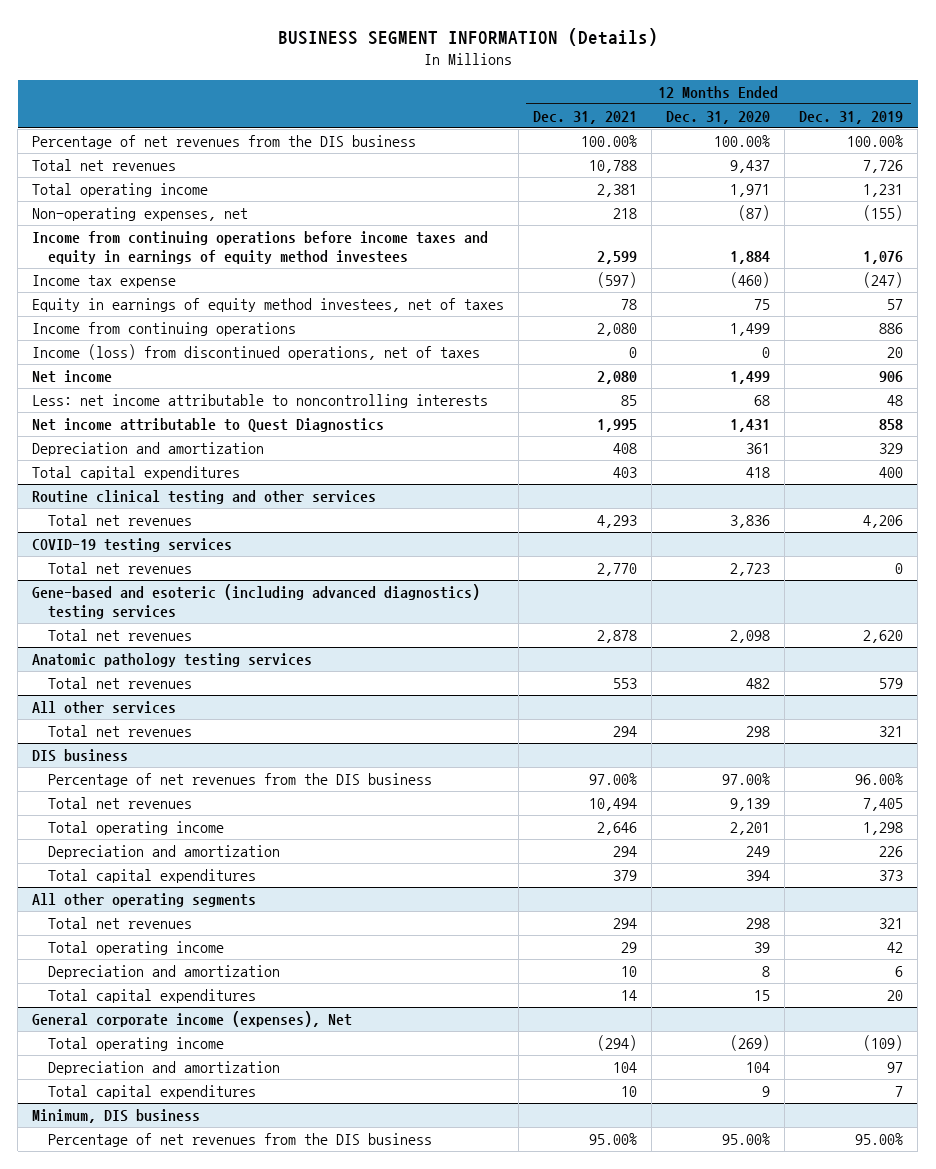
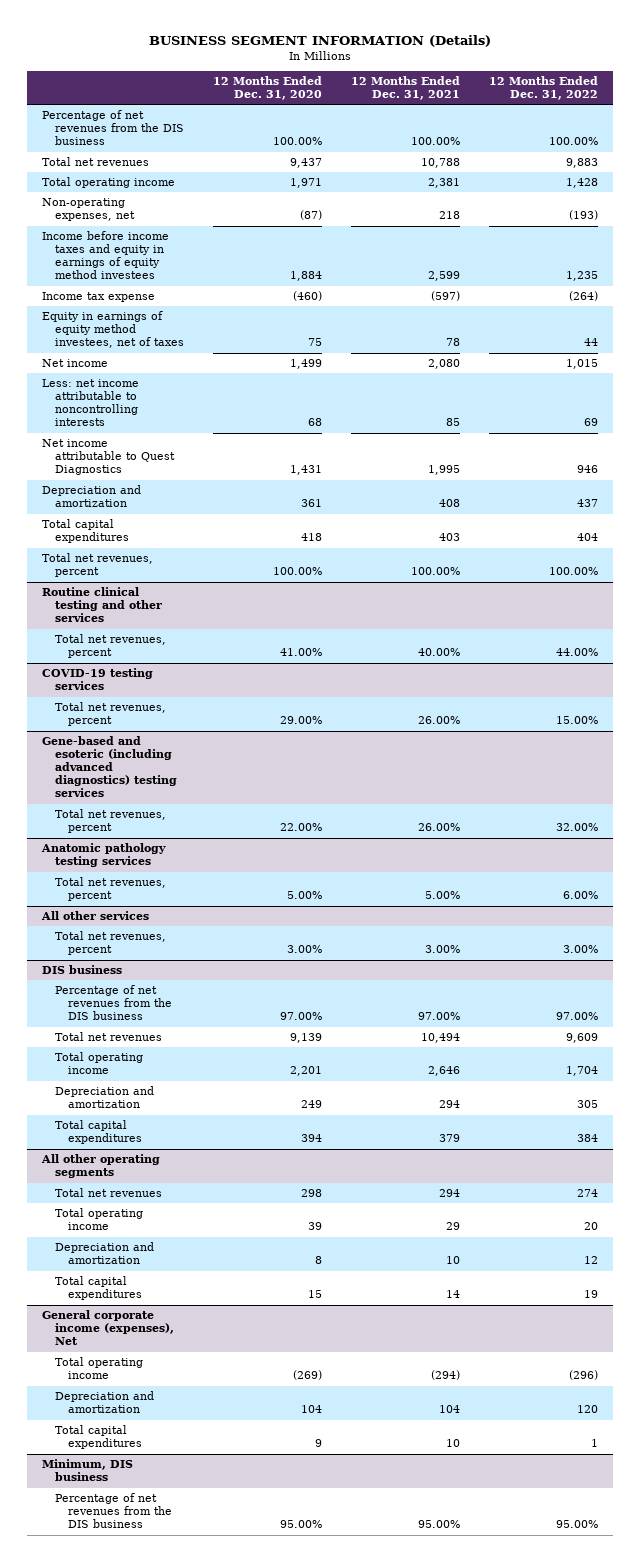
- | 12 Months Ended Dec. 31, 2021 | 12 Months Ended Dec. 31, 2020 | 12 Months Ended Dec. 31, 2019
+ | 12 Months Ended Dec. 31, 2020 | 12 Months Ended Dec. 31, 2021 | 12 Months Ended Dec. 31, 2022
- Income from continuing operations before income taxes and equity in earnings of equity method investees | 2,599 | 1,884 | 1,076
+ Income before income taxes and equity in earnings of equity method investees | 1,884 | 2,599 | 1,235
- Income from continuing operations | 2,080 | 1,499 | 886
- Income (loss) from discontinued operations, net of taxes | 0 | 0 | 20
+ Total net revenues, percent | 100.00% | 100.00% | 100.00%
@ Routine clinical testing and other services
- Total net revenues | 4,293 | 3,836 | 4,206
+ Total net revenues, percent | 41.00% | 40.00% | 44.00%
@ COVID-19 testing services
- Total net revenues | 2,770 | 2,723 | 0
+ Total net revenues, percent | 29.00% | 26.00% | 15.00%
@ Gene-based and esoteric (including advanced diagnostics) testing services
- Total net revenues | 2,878 | 2,098 | 2,620
+ Total net revenues, percent | 22.00% | 26.00% | 32.00%
@ Anatomic pathology testing services
- Total net revenues | 553 | 482 | 579
+ Total net revenues, percent | 5.00% | 5.00% | 6.00%
@ All other services
- Total net revenues | 294 | 298 | 321
+ Total net revenues, percent | 3.00% | 3.00% | 3.00%

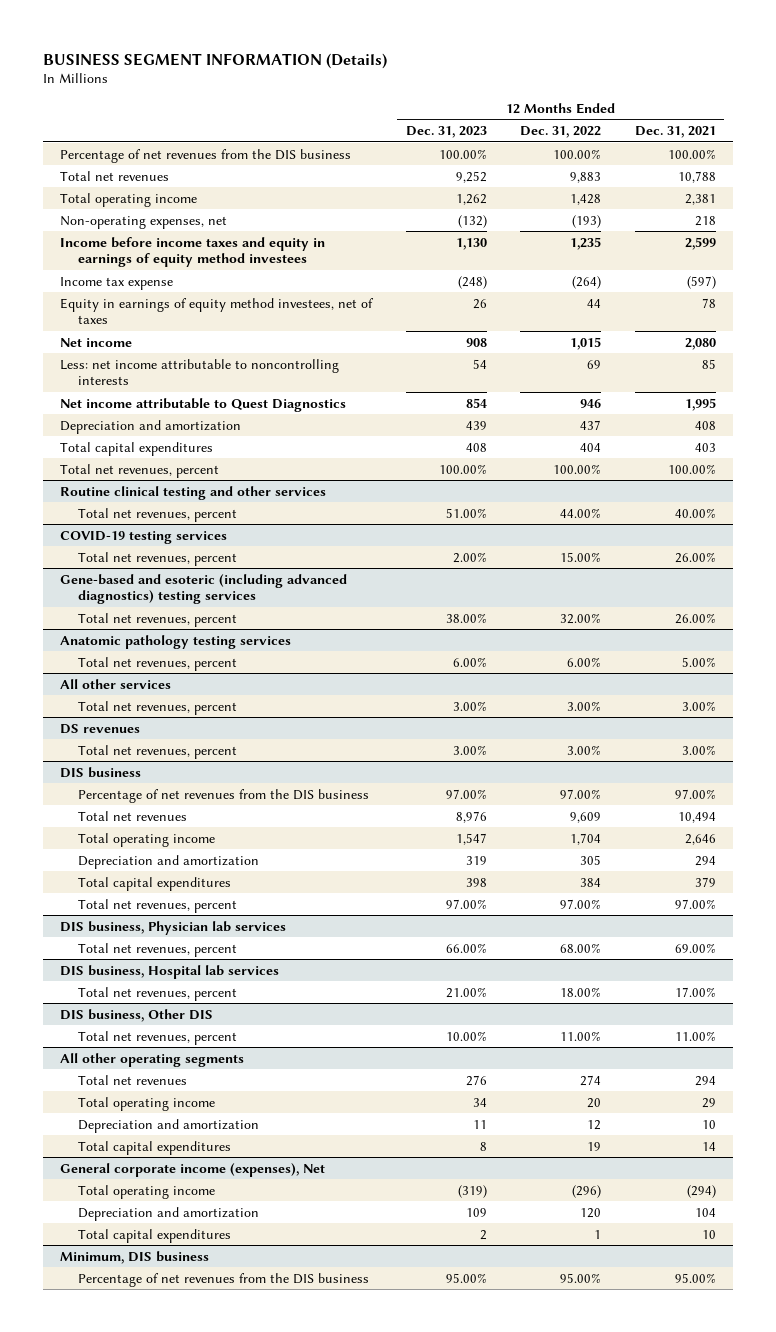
- | 12 Months Ended Dec. 31, 2020 | 12 Months Ended Dec. 31, 2021 | 12 Months Ended Dec. 31, 2022
+ | 12 Months Ended Dec. 31, 2023 | 12 Months Ended Dec. 31, 2022 | 12 Months Ended Dec. 31, 2021
+ DS revenues
+ Total net revenues, percent | 3.00% | 3.00% | 3.00%
@ DIS business
+ Total net revenues, percent | 97.00% | 97.00% | 97.00%
+ DIS business, Physician lab services
+ Total net revenues, percent | 66.00% | 68.00% | 69.00%
+ DIS business, Hospital lab services
+ Total net revenues, percent | 21.00% | 18.00% | 17.00%
+ DIS business, Other DIS
+ Total net revenues, percent | 10.00% | 11.00% | 11.00%

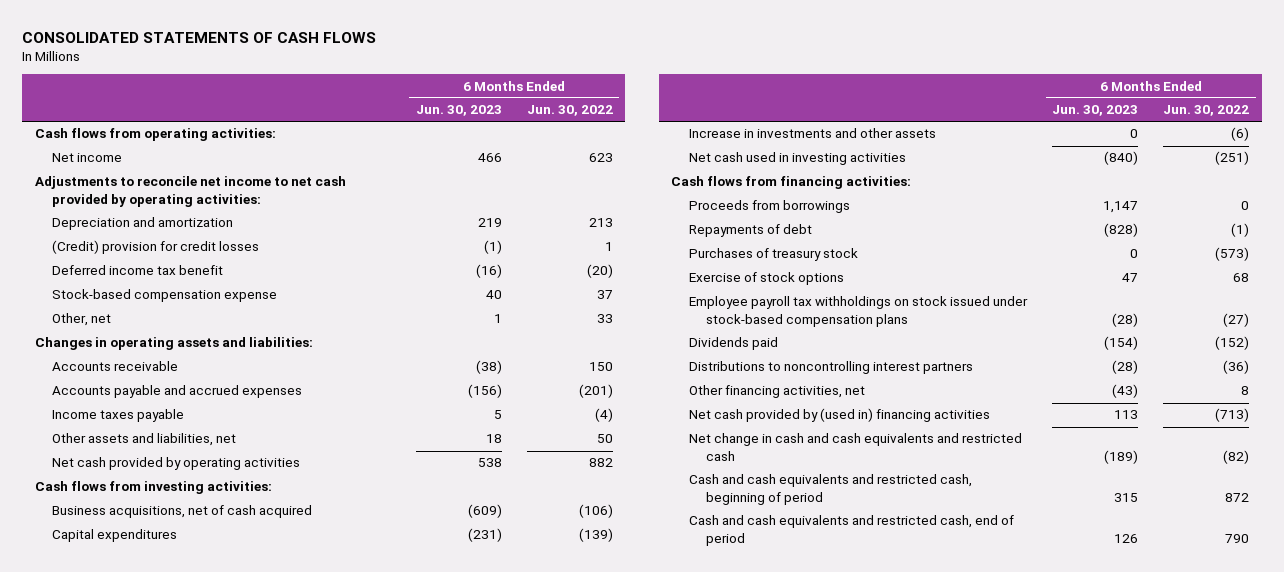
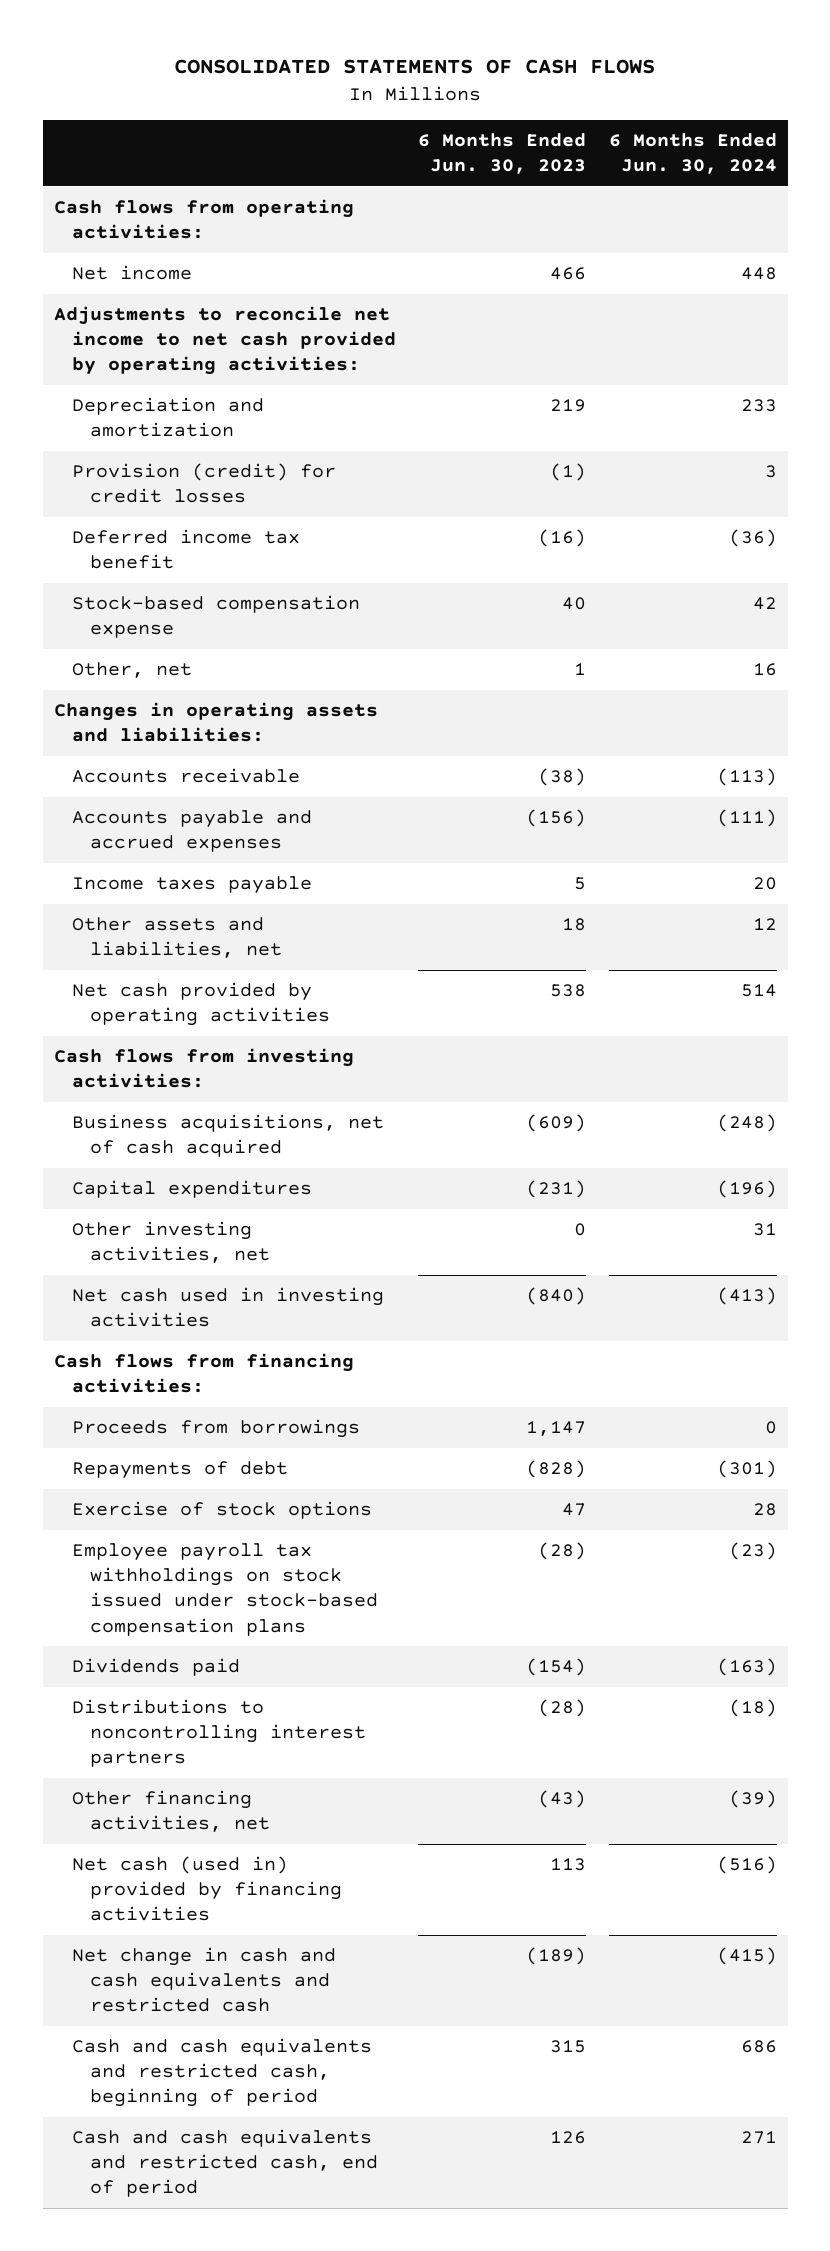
- | 6 Months Ended Jun. 30, 2023 | 6 Months Ended Jun. 30, 2022
+ | 6 Months Ended Jun. 30, 2023 | 6 Months Ended Jun. 30, 2024
- (Credit) provision for credit losses | (1) | 1
+ Provision (credit) for credit losses | (1) | 3
- Increase in investments and other assets | 0 | (6)
+ Other investing activities, net | 0 | 31
- Purchases of treasury stock | 0 | (573)
- Net cash provided by (used in) financing activities | 113 | (713)
+ Net cash (used in) provided by financing activities | 113 | (516)

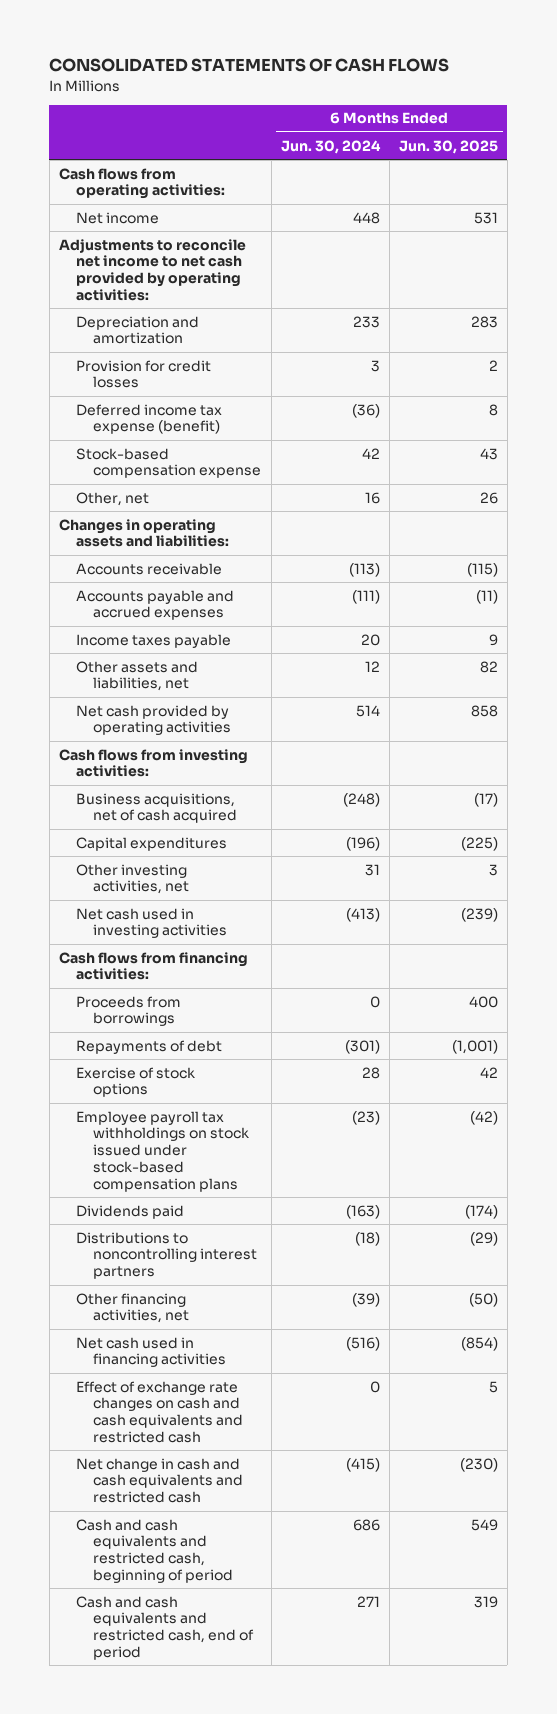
- | 6 Months Ended Jun. 30, 2023 | 6 Months Ended Jun. 30, 2024
+ | 6 Months Ended Jun. 30, 2024 | 6 Months Ended Jun. 30, 2025
- Provision (credit) for credit losses | (1) | 3
- Deferred income tax benefit | (16) | (36)
+ Provision for credit losses | 3 | 2
+ Deferred income tax expense (benefit) | (36) | 8
- Net cash (used in) provided by financing activities | 113 | (516)
+ Net cash used in financing activities | (516) | (854)
+ Effect of exchange rate changes on cash and cash equivalents and restricted cash | 0 | 5

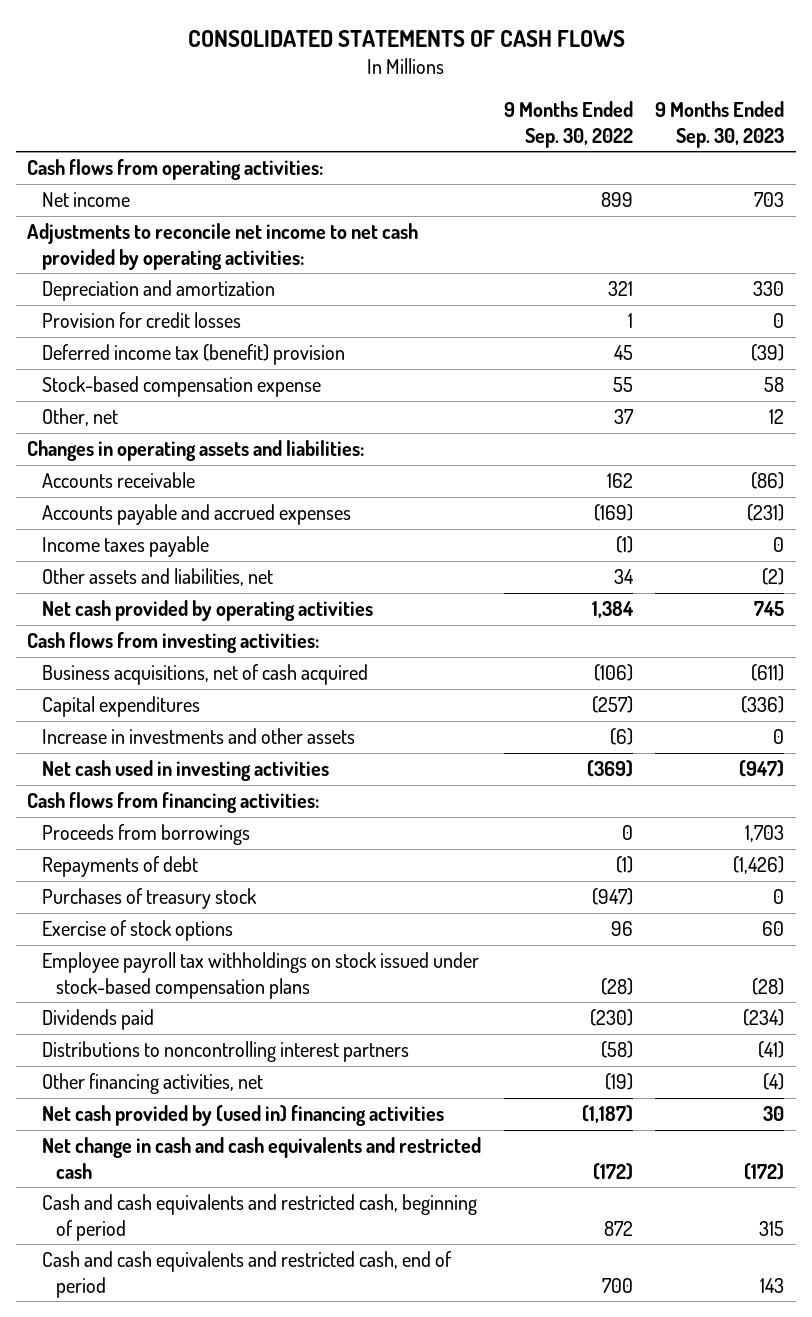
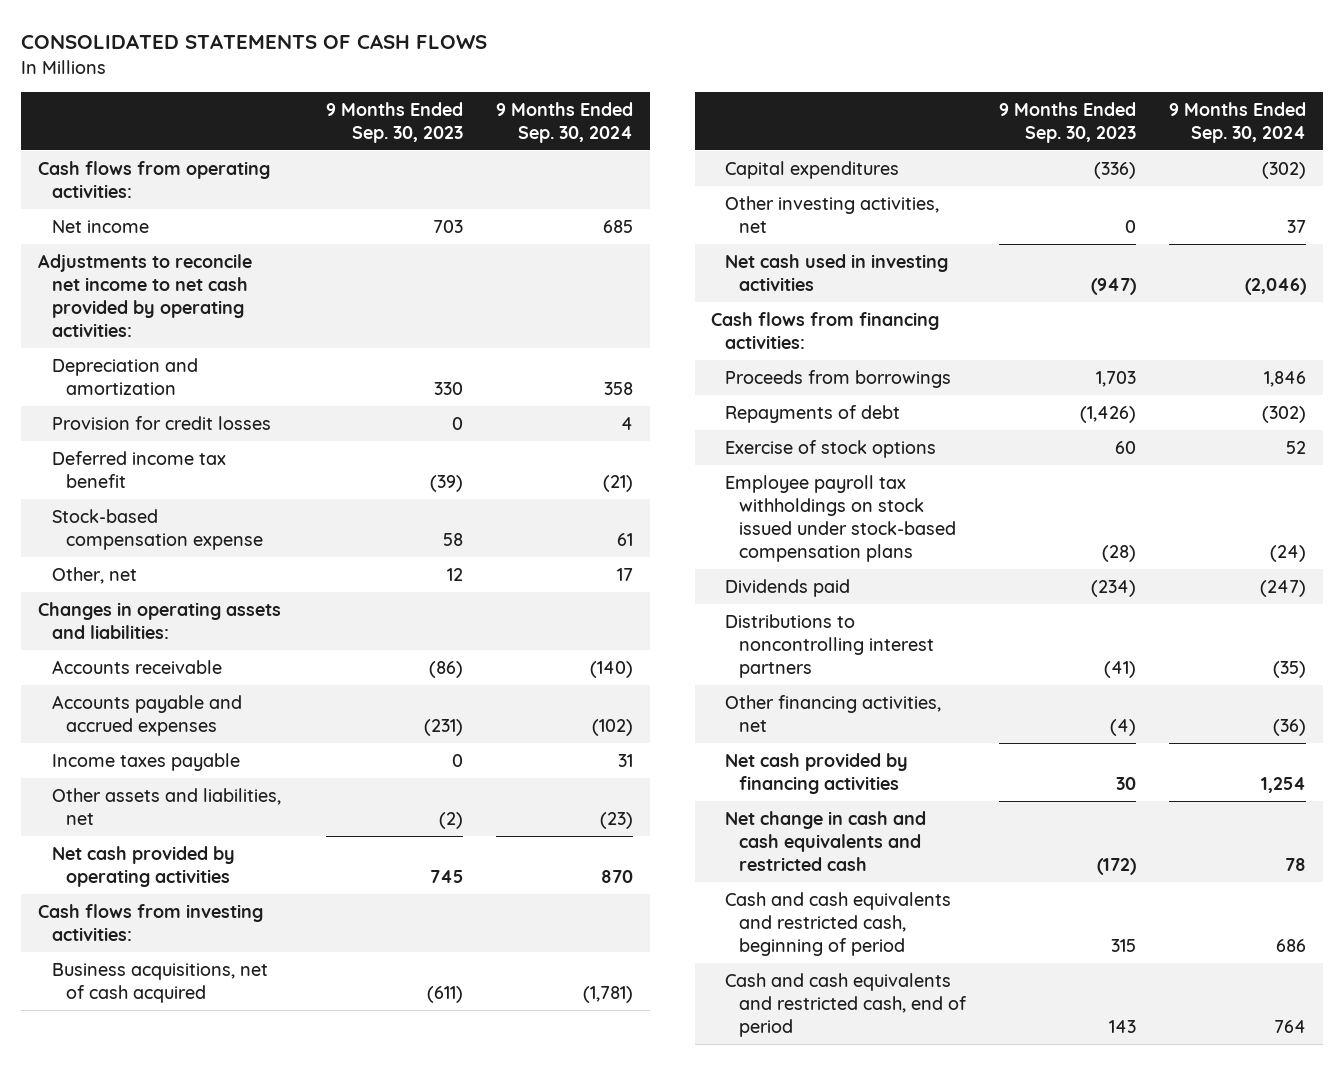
- | 9 Months Ended Sep. 30, 2022 | 9 Months Ended Sep. 30, 2023
+ | 9 Months Ended Sep. 30, 2023 | 9 Months Ended Sep. 30, 2024
- Deferred income tax (benefit) provision | 45 | (39)
+ Deferred income tax benefit | (39) | (21)
- Increase in investments and other assets | (6) | 0
+ Other investing activities, net | 0 | 37
- Purchases of treasury stock | (947) | 0
- Net cash provided by (used in) financing activities | (1,187) | 30
+ Net cash provided by financing activities | 30 | 1,254

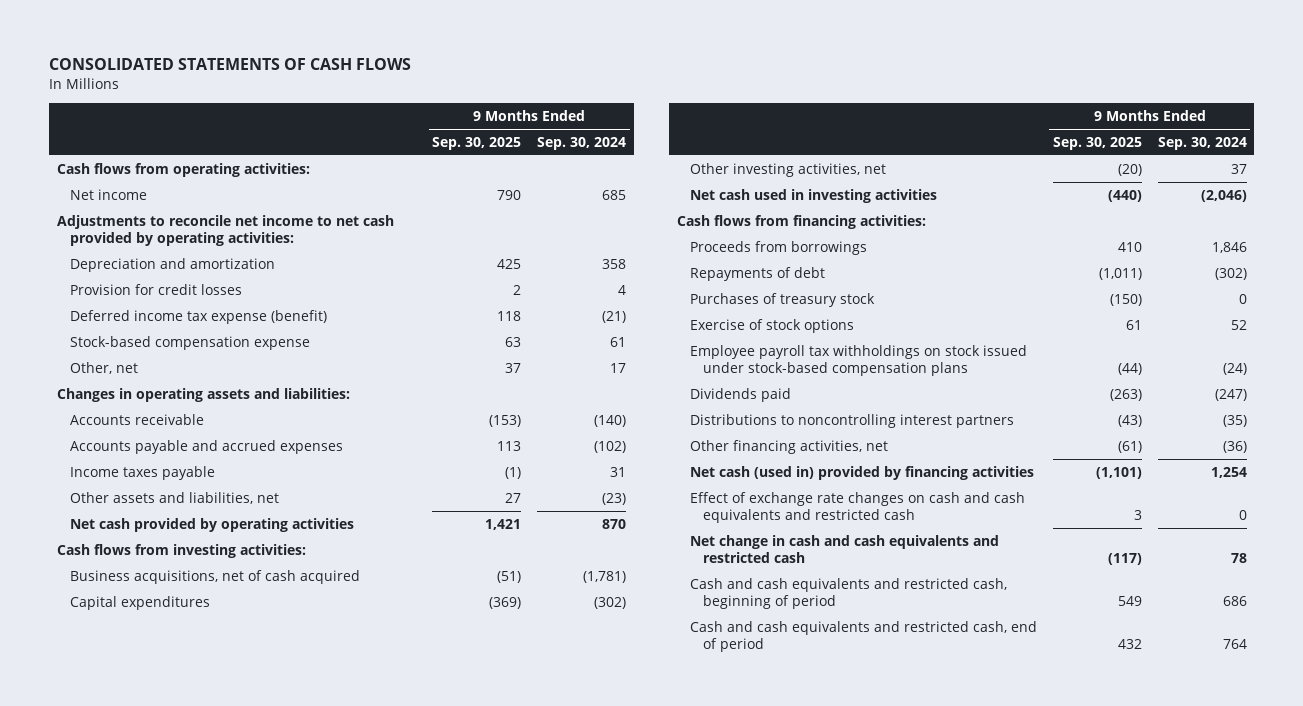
- | 9 Months Ended Sep. 30, 2023 | 9 Months Ended Sep. 30, 2024
+ | 9 Months Ended Sep. 30, 2025 | 9 Months Ended Sep. 30, 2024
- Deferred income tax benefit | (39) | (21)
+ Deferred income tax expense (benefit) | 118 | (21)
+ Purchases of treasury stock | (150) | 0
- Net cash provided by financing activities | 30 | 1,254
+ Net cash (used in) provided by financing activities | (1,101) | 1,254
+ Effect of exchange rate changes on cash and cash equivalents and restricted cash | 3 | 0

